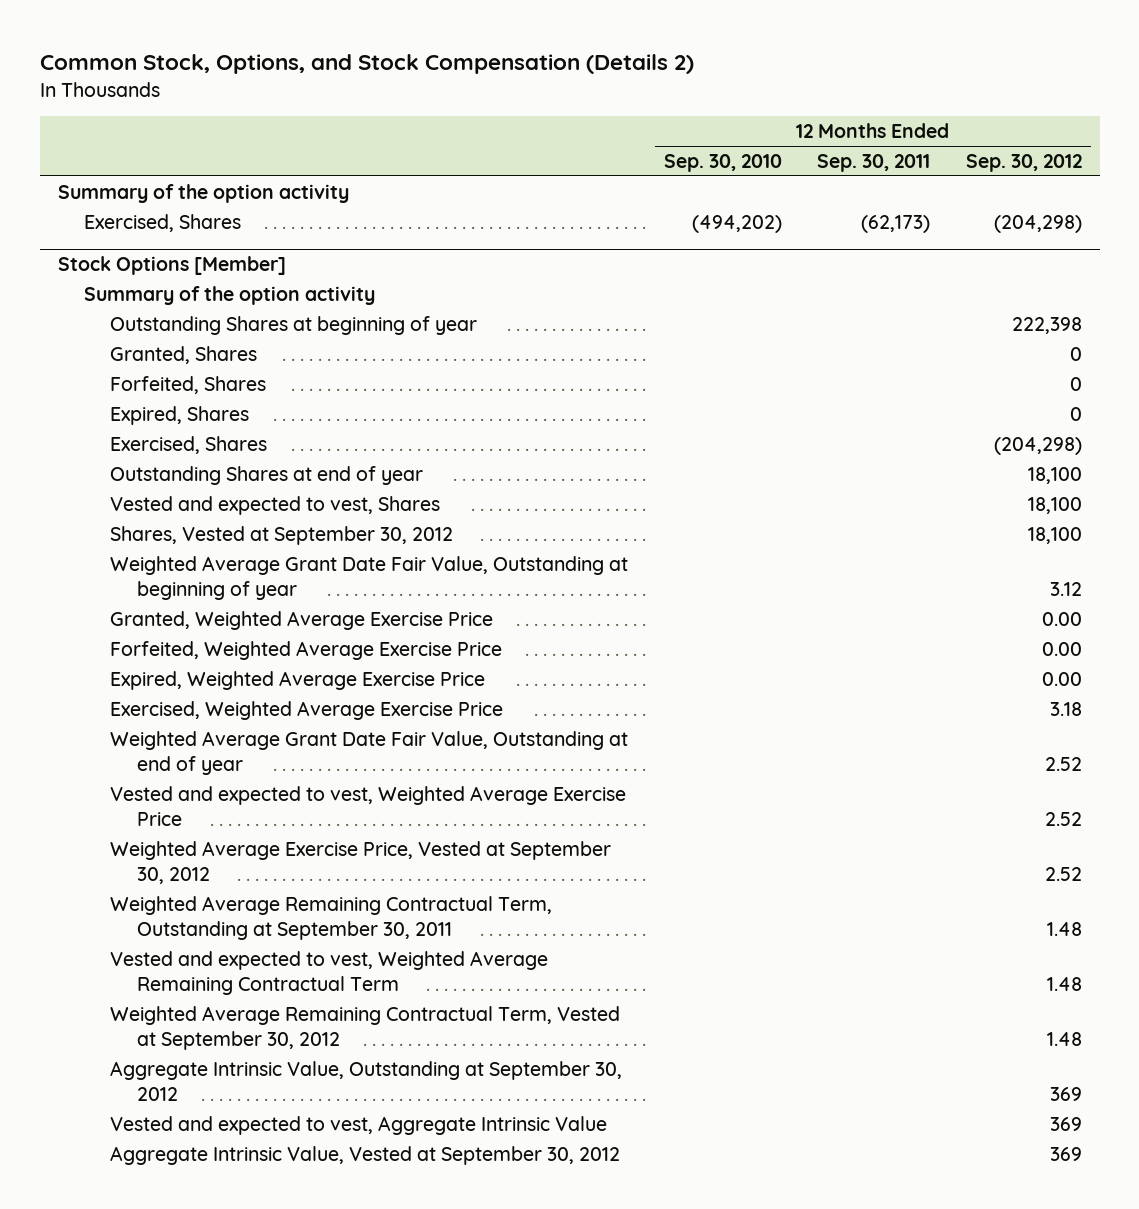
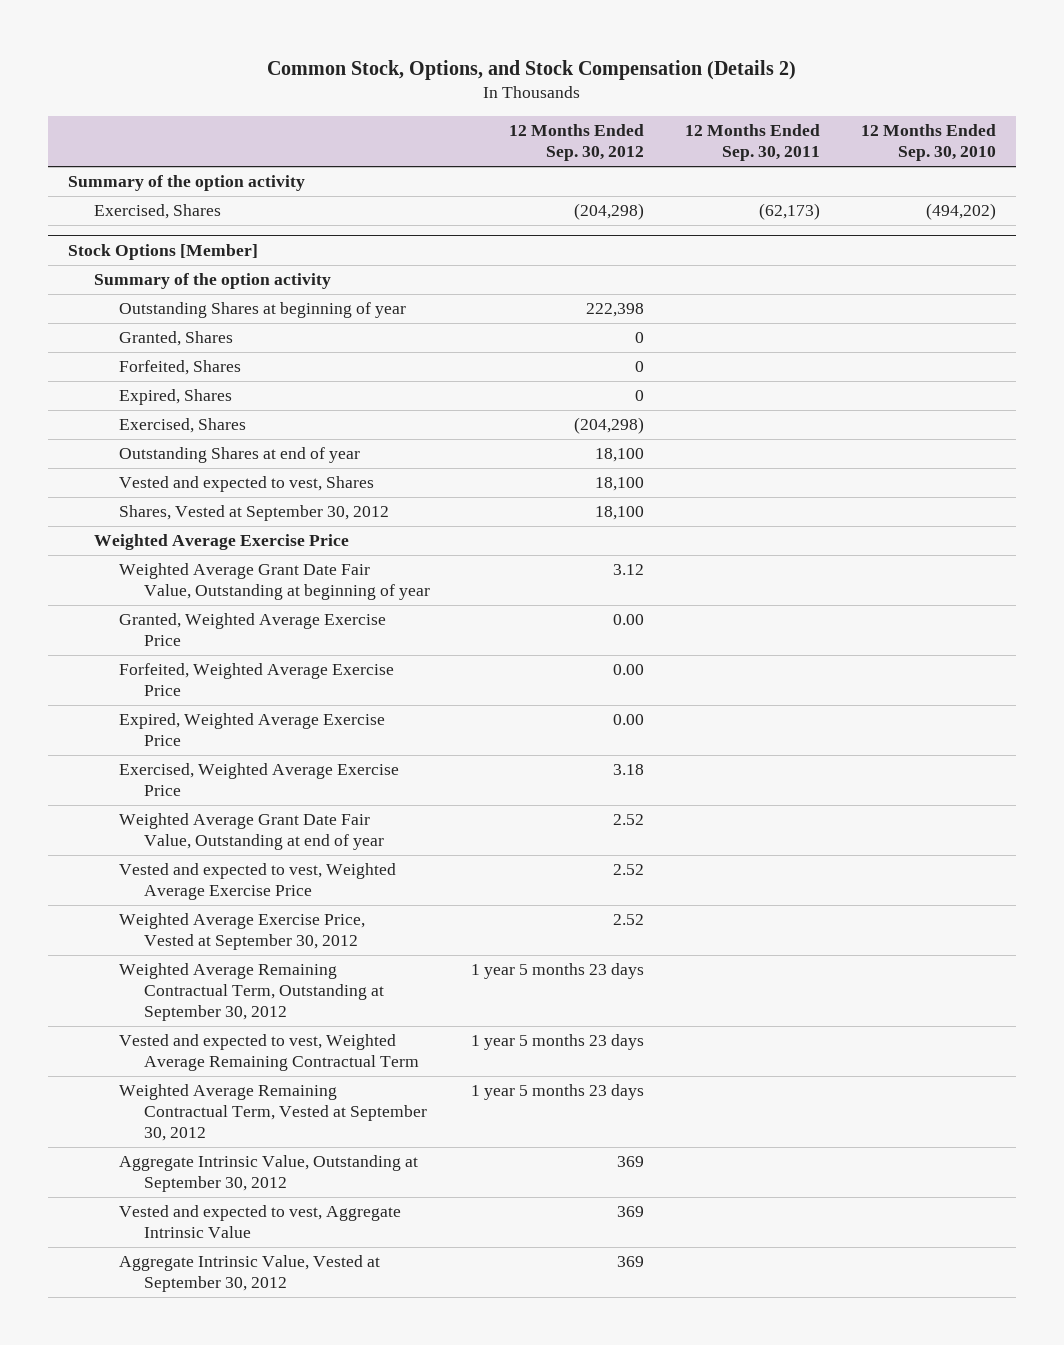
- | 12 Months Ended Sep. 30, 2010 | 12 Months Ended Sep. 30, 2011 | 12 Months Ended Sep. 30, 2012
+ | 12 Months Ended Sep. 30, 2012 | 12 Months Ended Sep. 30, 2011 | 12 Months Ended Sep. 30, 2010
@ Stock Options [Member]
+ Weighted Average Exercise Price
- Weighted Average Remaining Contractual Term, Outstanding at September 30, 2011 | | | 1.48
- Vested and expected to vest, Weighted Average Remaining Contractual Term | | | 1.48
- Weighted Average Remaining Contractual Term, Vested at September 30, 2012 | | | 1.48
+ Weighted Average Remaining Contractual Term, Outstanding at September 30, 2012 | 1 year 5 months 23 days | |
+ Vested and expected to vest, Weighted Average Remaining Contractual Term | 1 year 5 months 23 days | |
+ Weighted Average Remaining Contractual Term, Vested at September 30, 2012 | 1 year 5 months 23 days | |

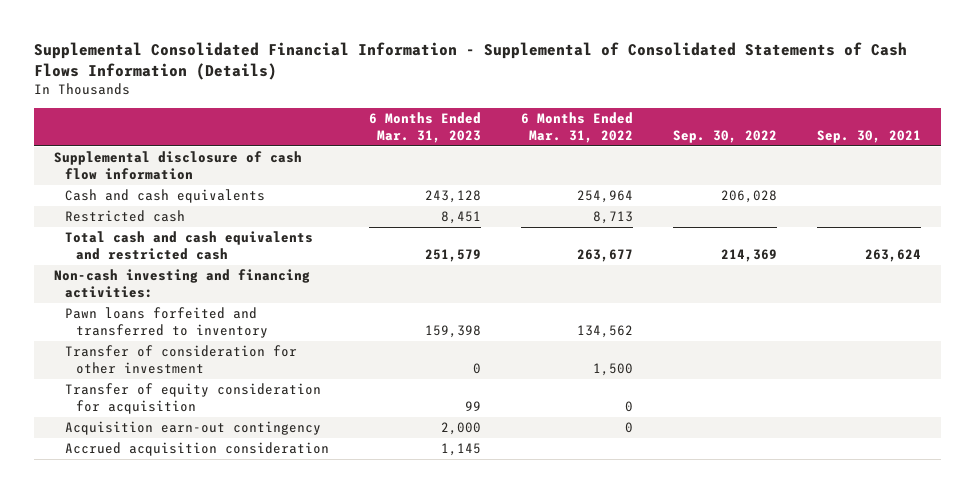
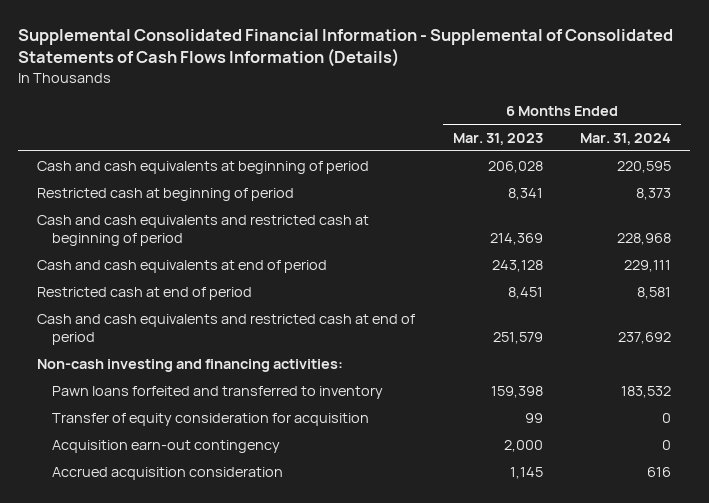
- | 6 Months Ended Mar. 31, 2023 | 6 Months Ended Mar. 31, 2022 | Sep. 30, 2022 | Sep. 30, 2021
+ | 6 Months Ended Mar. 31, 2023 | 6 Months Ended Mar. 31, 2024
- Supplemental disclosure of cash flow information
- Cash and cash equivalents | 243,128 | 254,964 | 206,028 |
- Restricted cash | 8,451 | 8,713 | |
- Total cash and cash equivalents and restricted cash | 251,579 | 263,677 | 214,369 | 263,624
+ Cash and cash equivalents at beginning of period | 206,028 | 220,595
+ Restricted cash at beginning of period | 8,341 | 8,373
+ Cash and cash equivalents and restricted cash at beginning of period | 214,369 | 228,968
+ Cash and cash equivalents at end of period | 243,128 | 229,111
+ Restricted cash at end of period | 8,451 | 8,581
+ Cash and cash equivalents and restricted cash at end of period | 251,579 | 237,692
- Transfer of consideration for other investment | 0 | 1,500 | |

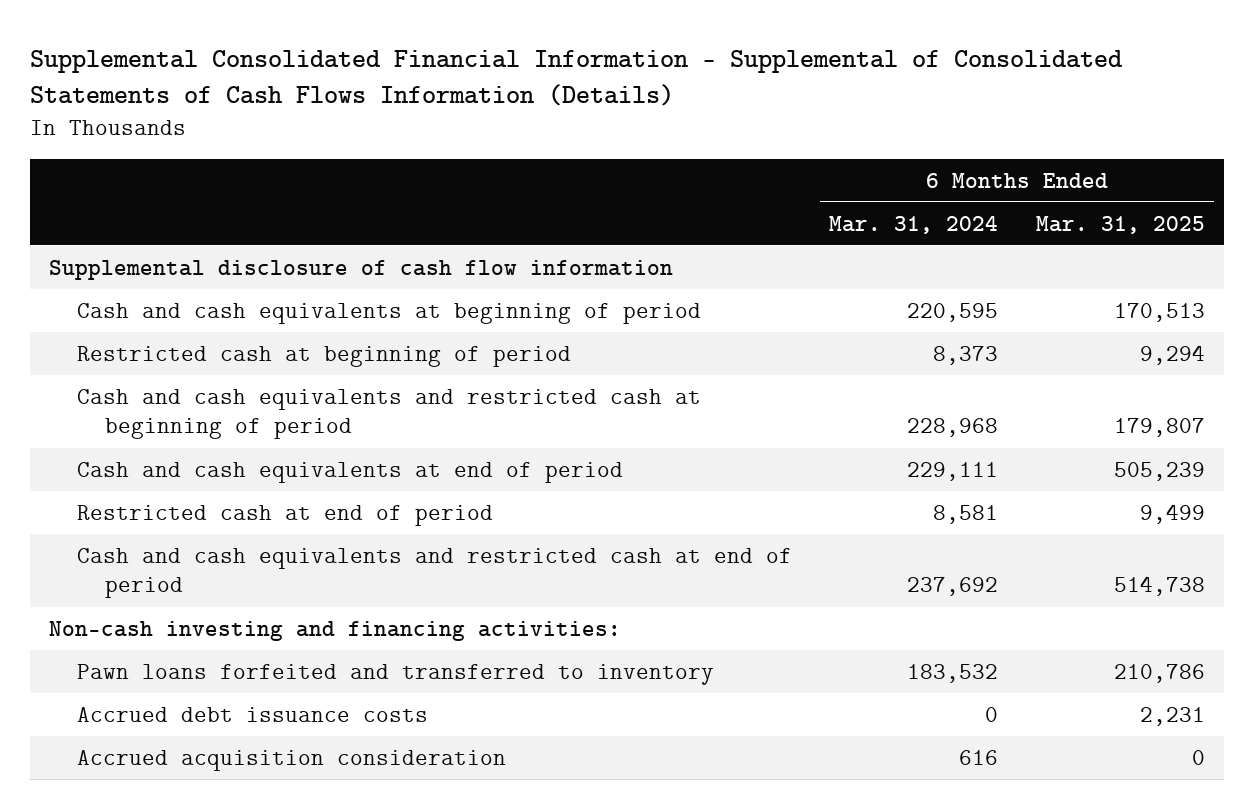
- | 6 Months Ended Mar. 31, 2023 | 6 Months Ended Mar. 31, 2024
+ | 6 Months Ended Mar. 31, 2024 | 6 Months Ended Mar. 31, 2025
+ Supplemental disclosure of cash flow information
- Transfer of equity consideration for acquisition | 99 | 0
- Acquisition earn-out contingency | 2,000 | 0
+ Accrued debt issuance costs | 0 | 2,231

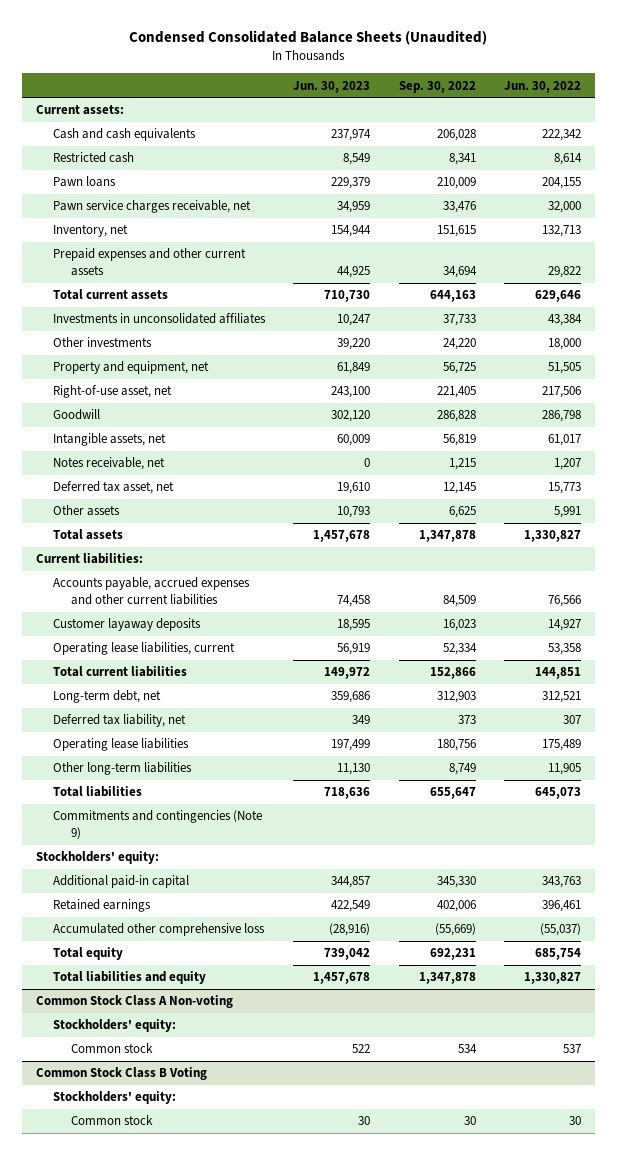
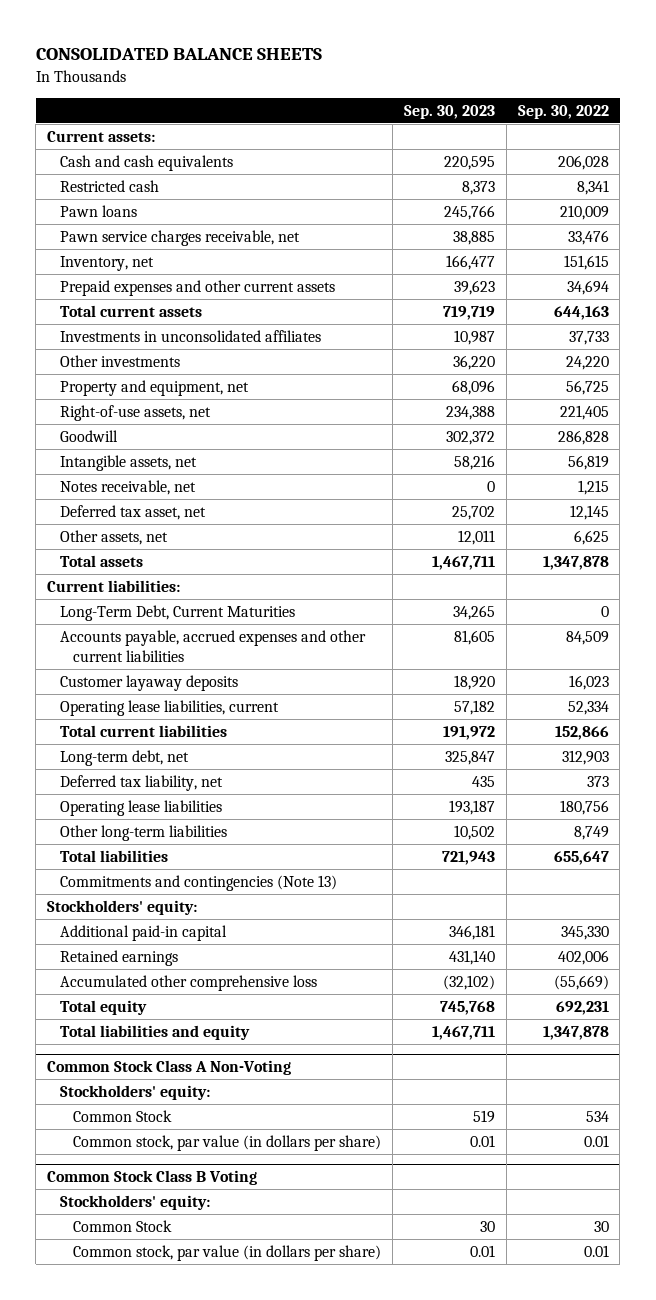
- Condensed Consolidated Balance Sheets (Unaudited)
+ CONSOLIDATED BALANCE SHEETS
- | Jun. 30, 2023 | Sep. 30, 2022 | Jun. 30, 2022
+ | Sep. 30, 2023 | Sep. 30, 2022
- Right-of-use asset, net | 243,100 | 221,405 | 217,506
+ Right-of-use assets, net | 234,388 | 221,405
- Other assets | 10,793 | 6,625 | 5,991
+ Other assets, net | 12,011 | 6,625
+ Long-Term Debt, Current Maturities | 34,265 | 0
- Commitments and contingencies (Note 9)
+ Commitments and contingencies (Note 13)
- Common Stock Class A Non-voting
+ Common Stock Class A Non-Voting
- Common stock | 522 | 534 | 537
+ Common Stock | 519 | 534
+ Common stock, par value (in dollars per share) | 0.01 | 0.01
@ Common Stock Class B Voting
- Common stock | 30 | 30 | 30
+ Common Stock | 30 | 30
+ Common stock, par value (in dollars per share) | 0.01 | 0.01

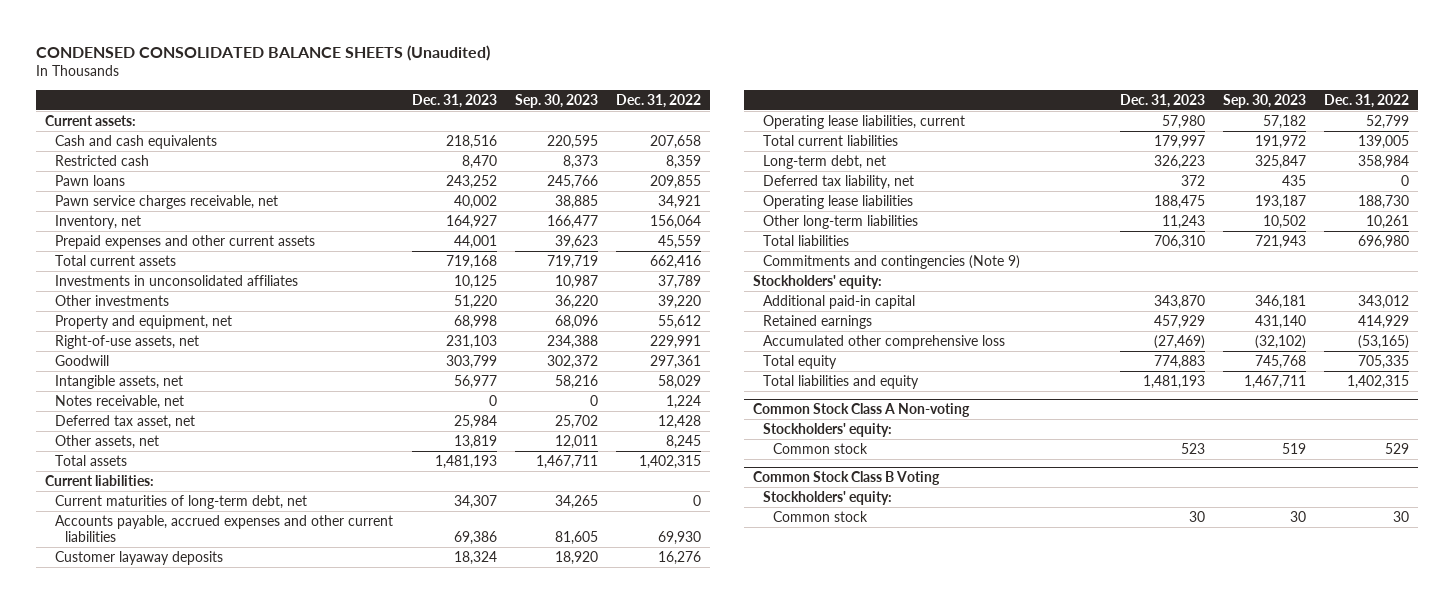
- CONSOLIDATED BALANCE SHEETS
+ CONDENSED CONSOLIDATED BALANCE SHEETS (Unaudited)
- | Sep. 30, 2023 | Sep. 30, 2022
+ | Dec. 31, 2023 | Sep. 30, 2023 | Dec. 31, 2022
- Long-Term Debt, Current Maturities | 34,265 | 0
+ Current maturities of long-term debt, net | 34,307 | 34,265 | 0
- Commitments and contingencies (Note 13)
+ Commitments and contingencies (Note 9)
- Common Stock Class A Non-Voting
+ Common Stock Class A Non-voting
- Common Stock | 519 | 534
- Common stock, par value (in dollars per share) | 0.01 | 0.01
+ Common stock | 523 | 519 | 529
@ Common Stock Class B Voting
- Common Stock | 30 | 30
- Common stock, par value (in dollars per share) | 0.01 | 0.01
+ Common stock | 30 | 30 | 30

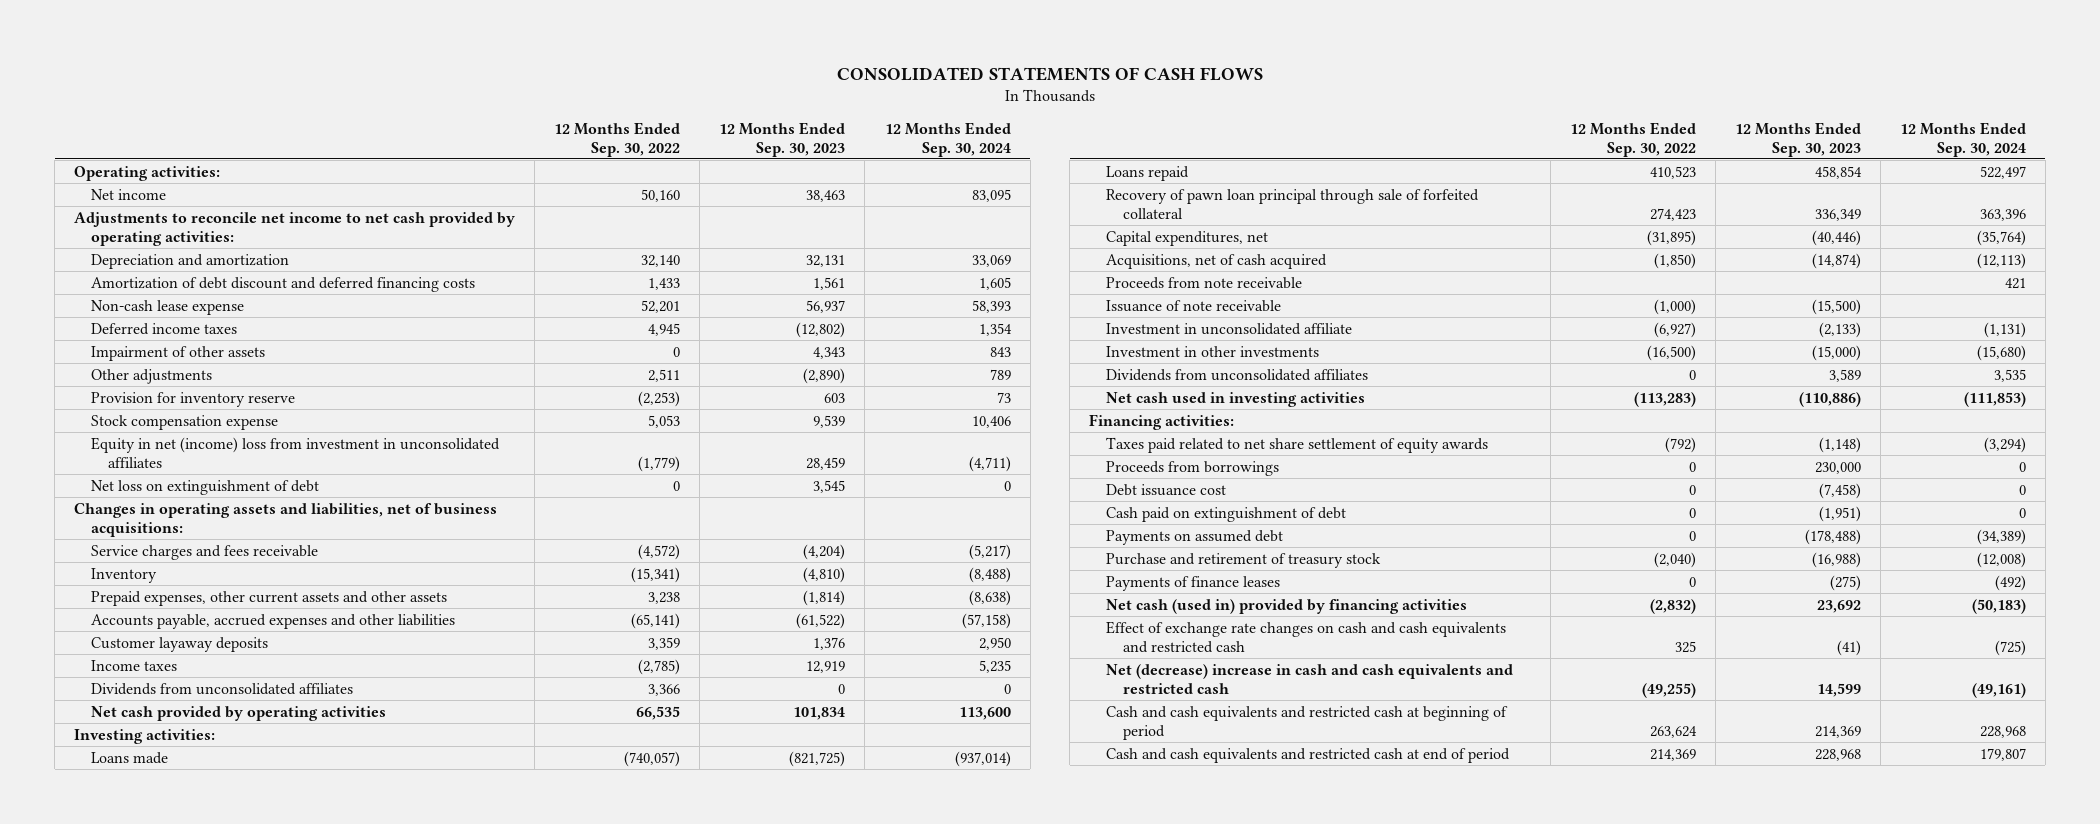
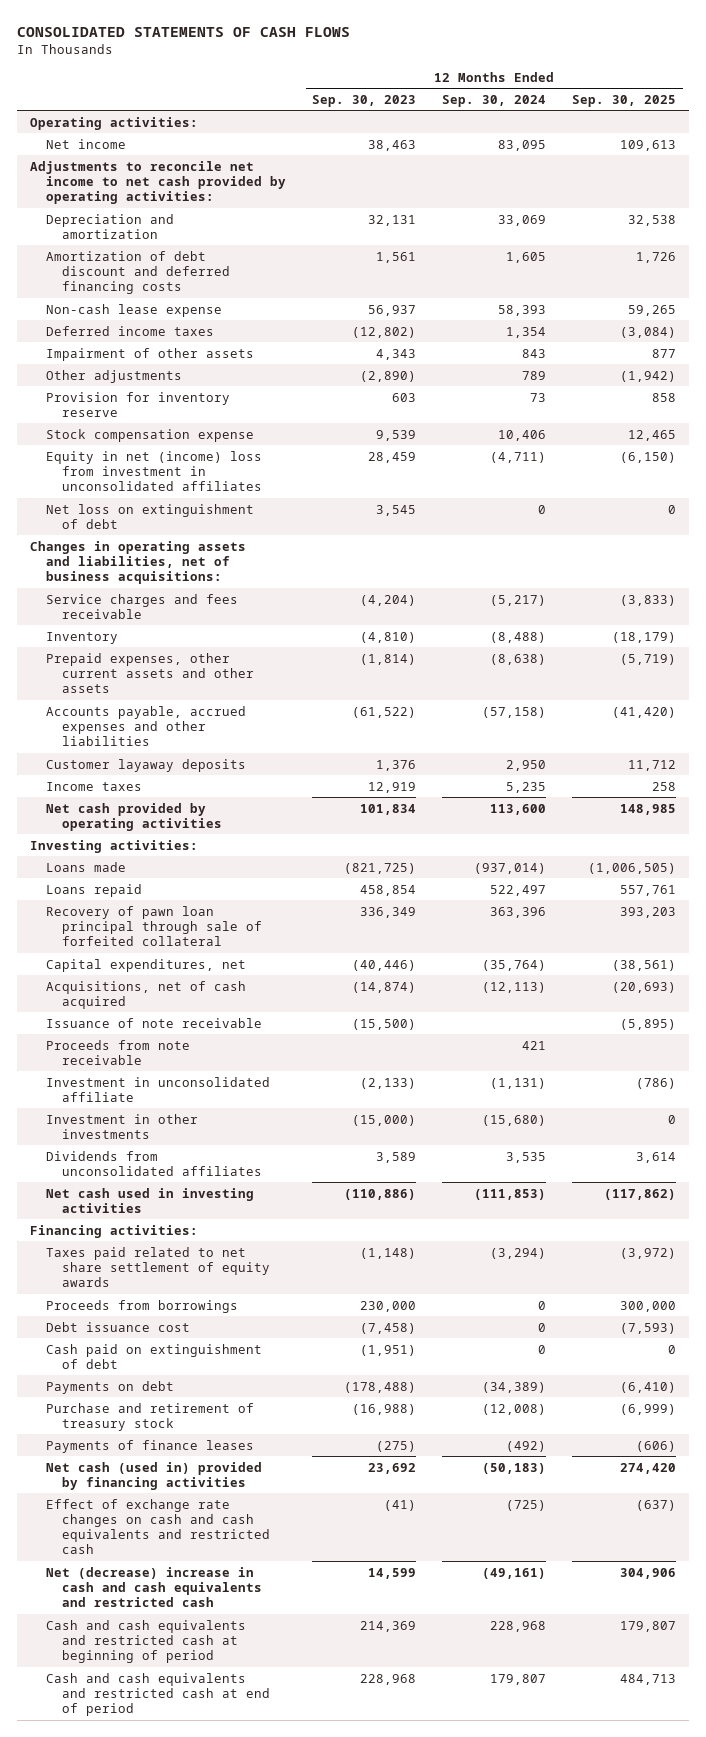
- | 12 Months Ended Sep. 30, 2022 | 12 Months Ended Sep. 30, 2023 | 12 Months Ended Sep. 30, 2024
+ | 12 Months Ended Sep. 30, 2023 | 12 Months Ended Sep. 30, 2024 | 12 Months Ended Sep. 30, 2025
- Dividends from unconsolidated affiliates | 3,366 | 0 | 0
moved down: Proceeds from note receivable | | 421 |
- Payments on assumed debt | 0 | (178,488) | (34,389)
+ Payments on debt | (178,488) | (34,389) | (6,410)

